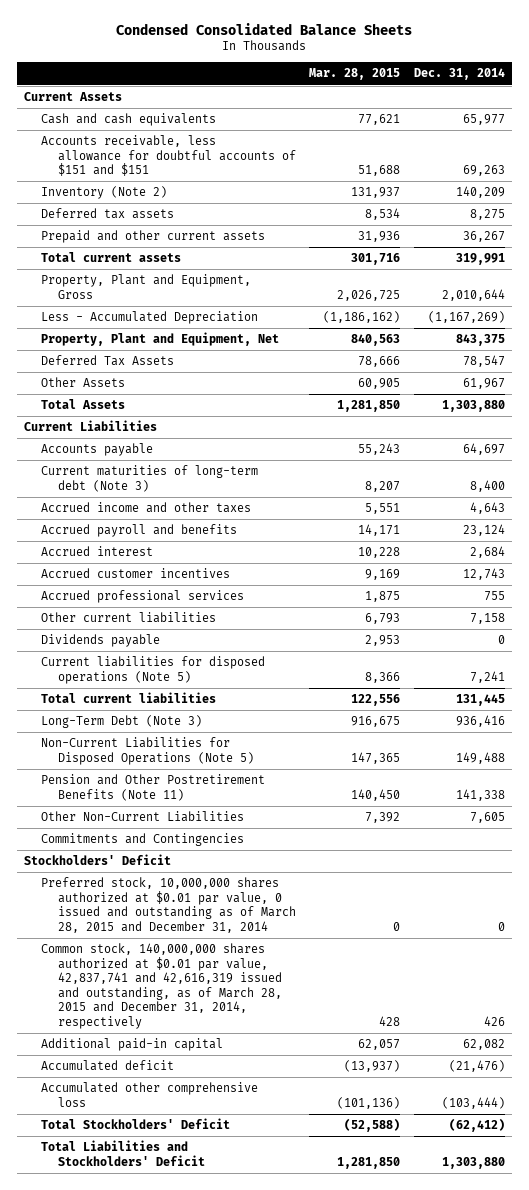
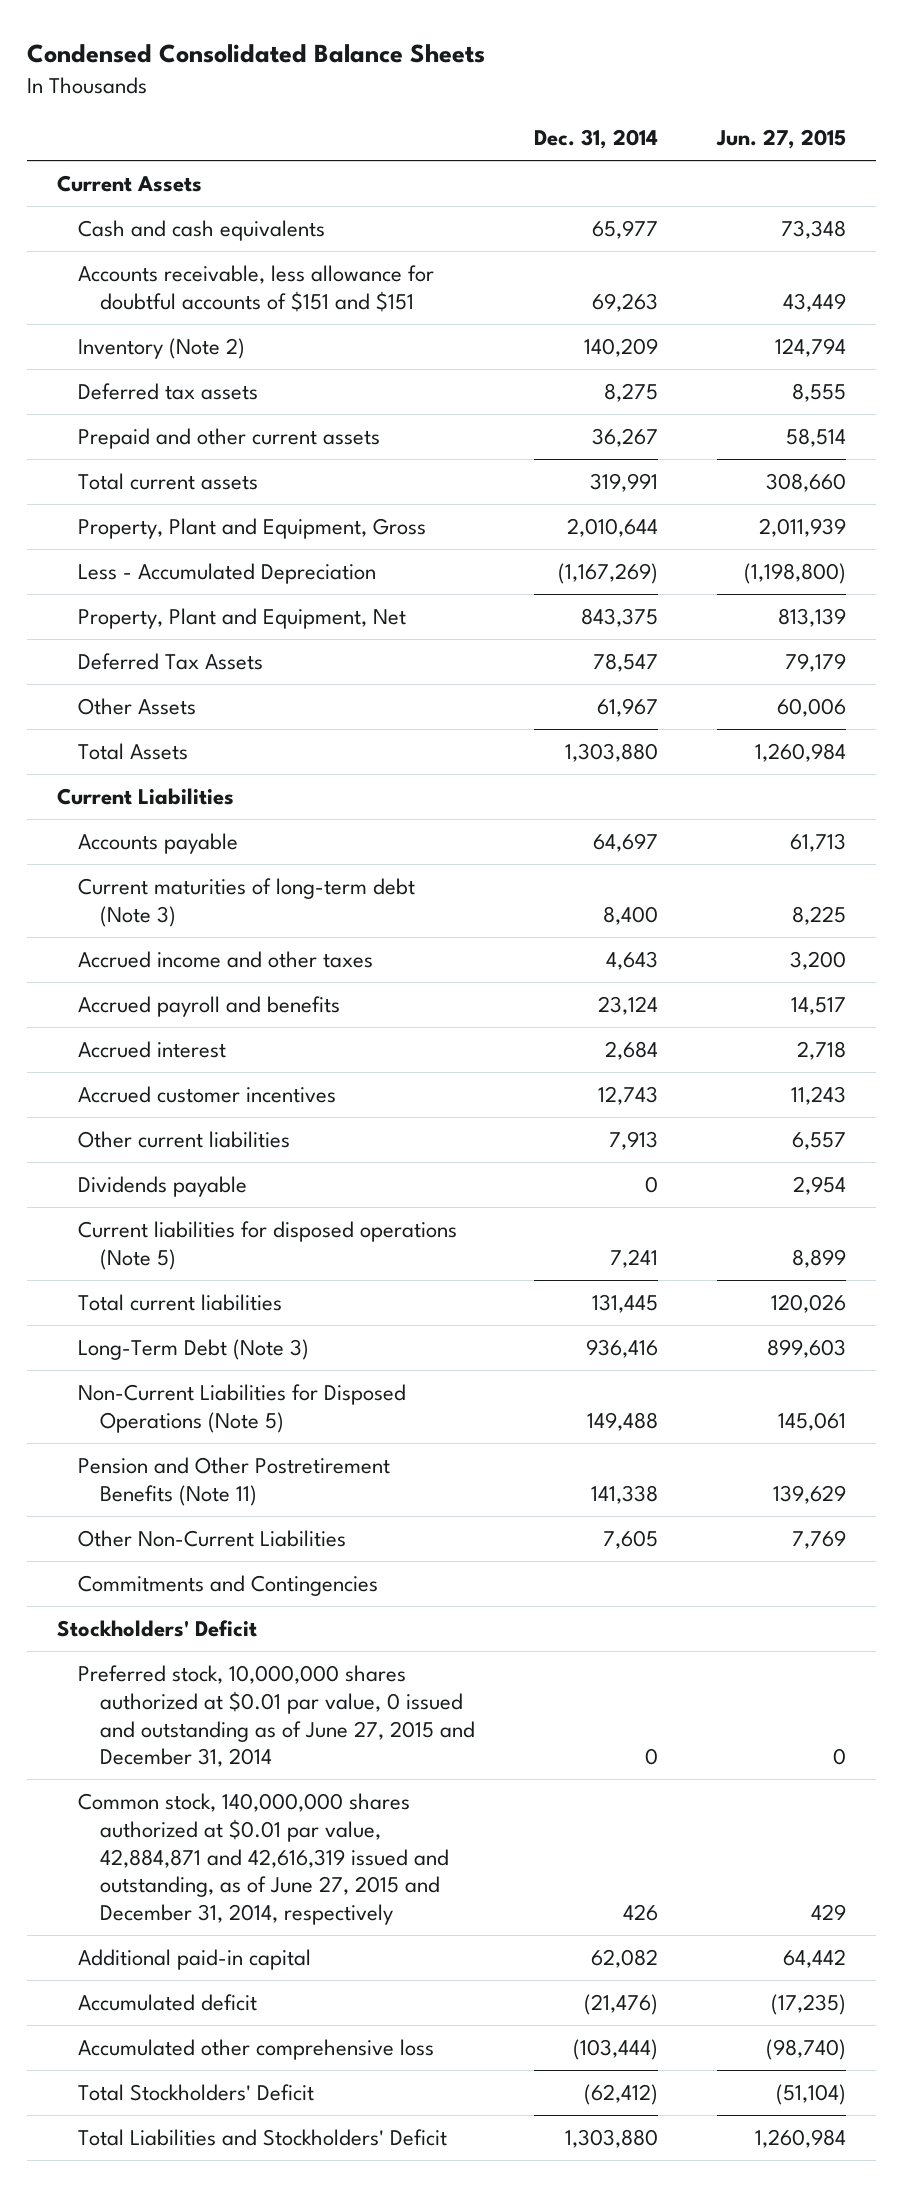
- | Mar. 28, 2015 | Dec. 31, 2014
+ | Dec. 31, 2014 | Jun. 27, 2015
- Accrued professional services | 1,875 | 755
- Other current liabilities | 6,793 | 7,158
+ Other current liabilities | 7,913 | 6,557
- Preferred stock, 10,000,000 shares authorized at $0.01 par value, 0 issued and outstanding as of March 28, 2015 and December 31, 2014 | 0 | 0
- Common stock, 140,000,000 shares authorized at $0.01 par value, 42,837,741 and 42,616,319 issued and outstanding, as of March 28, 2015 and December 31, 2014, respectively | 428 | 426
+ Preferred stock, 10,000,000 shares authorized at $0.01 par value, 0 issued and outstanding as of June 27, 2015 and December 31, 2014 | 0 | 0
+ Common stock, 140,000,000 shares authorized at $0.01 par value, 42,884,871 and 42,616,319 issued and outstanding, as of June 27, 2015 and December 31, 2014, respectively | 426 | 429

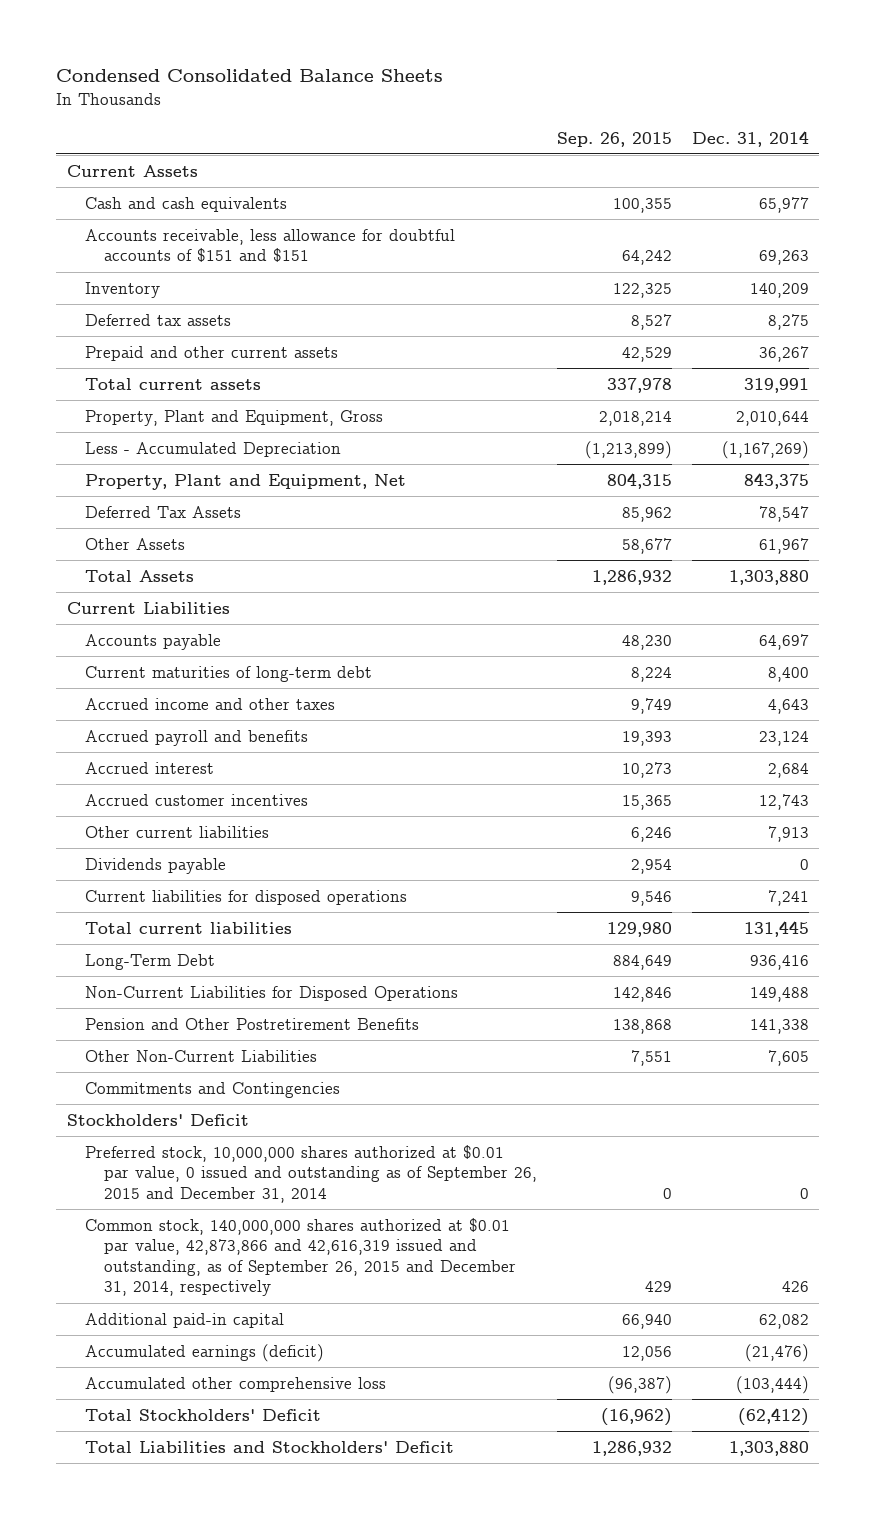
- | Dec. 31, 2014 | Jun. 27, 2015
+ | Sep. 26, 2015 | Dec. 31, 2014
- Inventory (Note 2) | 140,209 | 124,794
+ Inventory | 122,325 | 140,209
- Current maturities of long-term debt (Note 3) | 8,400 | 8,225
+ Current maturities of long-term debt | 8,224 | 8,400
- Current liabilities for disposed operations (Note 5) | 7,241 | 8,899
+ Current liabilities for disposed operations | 9,546 | 7,241
- Long-Term Debt (Note 3) | 936,416 | 899,603
- Non-Current Liabilities for Disposed Operations (Note 5) | 149,488 | 145,061
- Pension and Other Postretirement Benefits (Note 11) | 141,338 | 139,629
+ Long-Term Debt | 884,649 | 936,416
+ Non-Current Liabilities for Disposed Operations | 142,846 | 149,488
+ Pension and Other Postretirement Benefits | 138,868 | 141,338
- Preferred stock, 10,000,000 shares authorized at $0.01 par value, 0 issued and outstanding as of June 27, 2015 and December 31, 2014 | 0 | 0
- Common stock, 140,000,000 shares authorized at $0.01 par value, 42,884,871 and 42,616,319 issued and outstanding, as of June 27, 2015 and December 31, 2014, respectively | 426 | 429
+ Preferred stock, 10,000,000 shares authorized at $0.01 par value, 0 issued and outstanding as of September 26, 2015 and December 31, 2014 | 0 | 0
+ Common stock, 140,000,000 shares authorized at $0.01 par value, 42,873,866 and 42,616,319 issued and outstanding, as of September 26, 2015 and December 31, 2014, respectively | 429 | 426
- Accumulated deficit | (21,476) | (17,235)
+ Accumulated earnings (deficit) | 12,056 | (21,476)

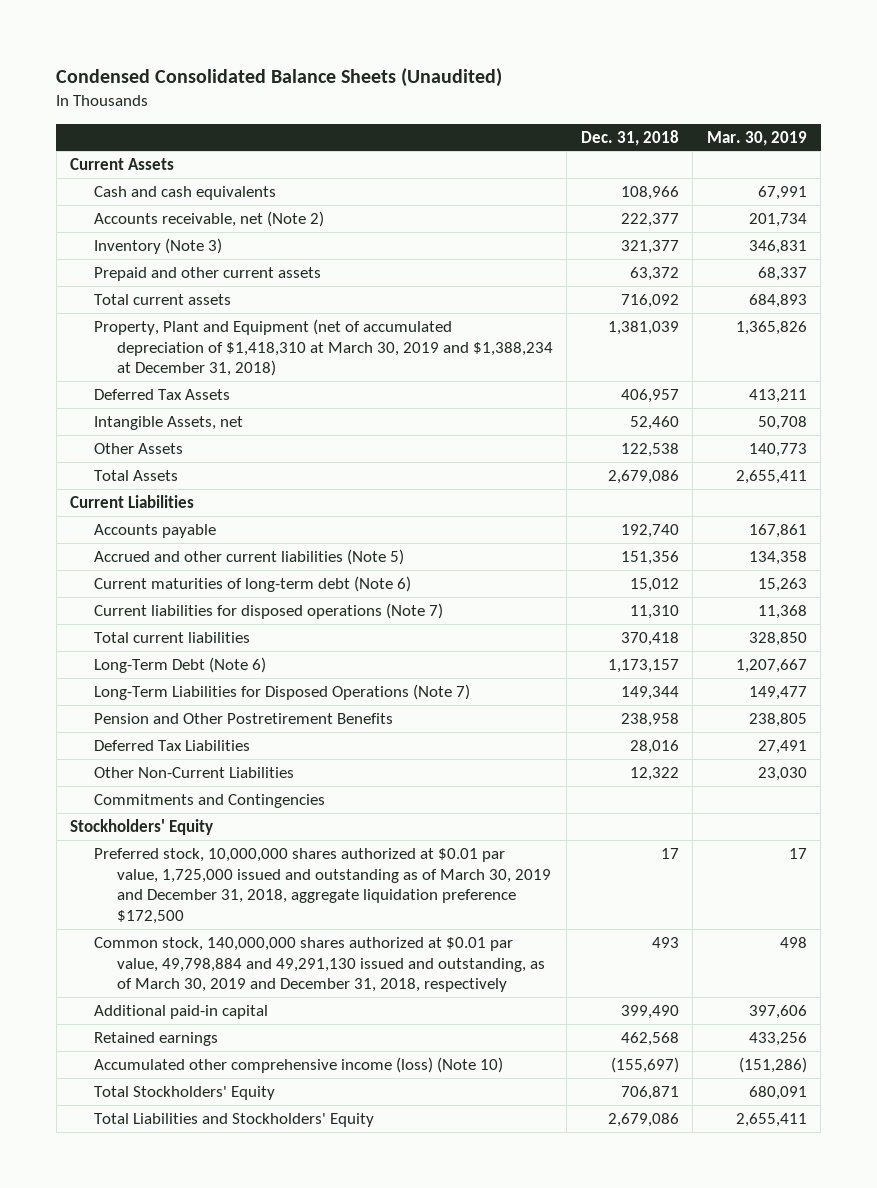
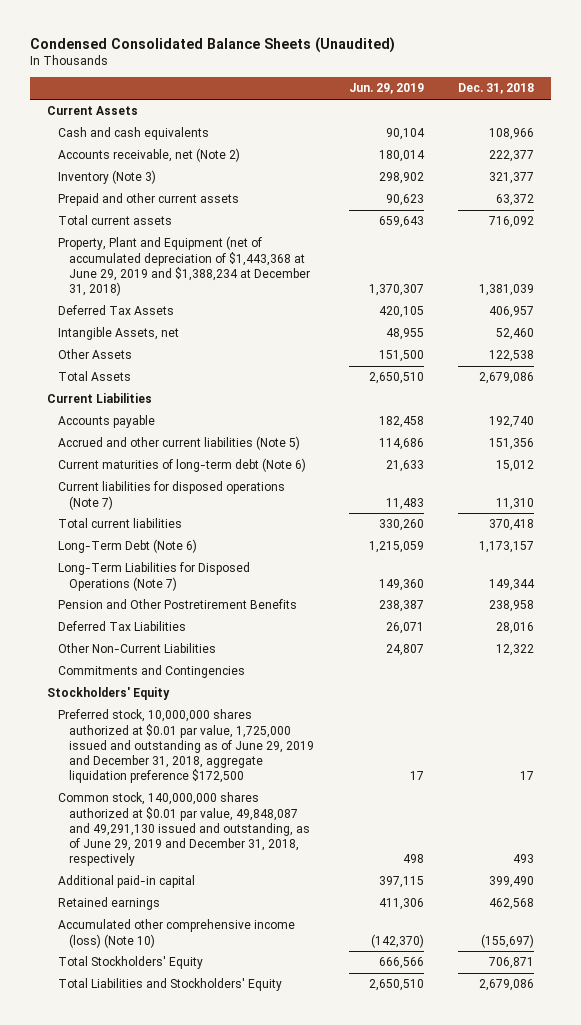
- | Dec. 31, 2018 | Mar. 30, 2019
+ | Jun. 29, 2019 | Dec. 31, 2018
- Property, Plant and Equipment (net of accumulated depreciation of $1,418,310 at March 30, 2019 and $1,388,234 at December 31, 2018) | 1,381,039 | 1,365,826
+ Property, Plant and Equipment (net of accumulated depreciation of $1,443,368 at June 29, 2019 and $1,388,234 at December 31, 2018) | 1,370,307 | 1,381,039
- Preferred stock, 10,000,000 shares authorized at $0.01 par value, 1,725,000 issued and outstanding as of March 30, 2019 and December 31, 2018, aggregate liquidation preference $172,500 | 17 | 17
- Common stock, 140,000,000 shares authorized at $0.01 par value, 49,798,884 and 49,291,130 issued and outstanding, as of March 30, 2019 and December 31, 2018, respectively | 493 | 498
+ Preferred stock, 10,000,000 shares authorized at $0.01 par value, 1,725,000 issued and outstanding as of June 29, 2019 and December 31, 2018, aggregate liquidation preference $172,500 | 17 | 17
+ Common stock, 140,000,000 shares authorized at $0.01 par value, 49,848,087 and 49,291,130 issued and outstanding, as of June 29, 2019 and December 31, 2018, respectively | 498 | 493

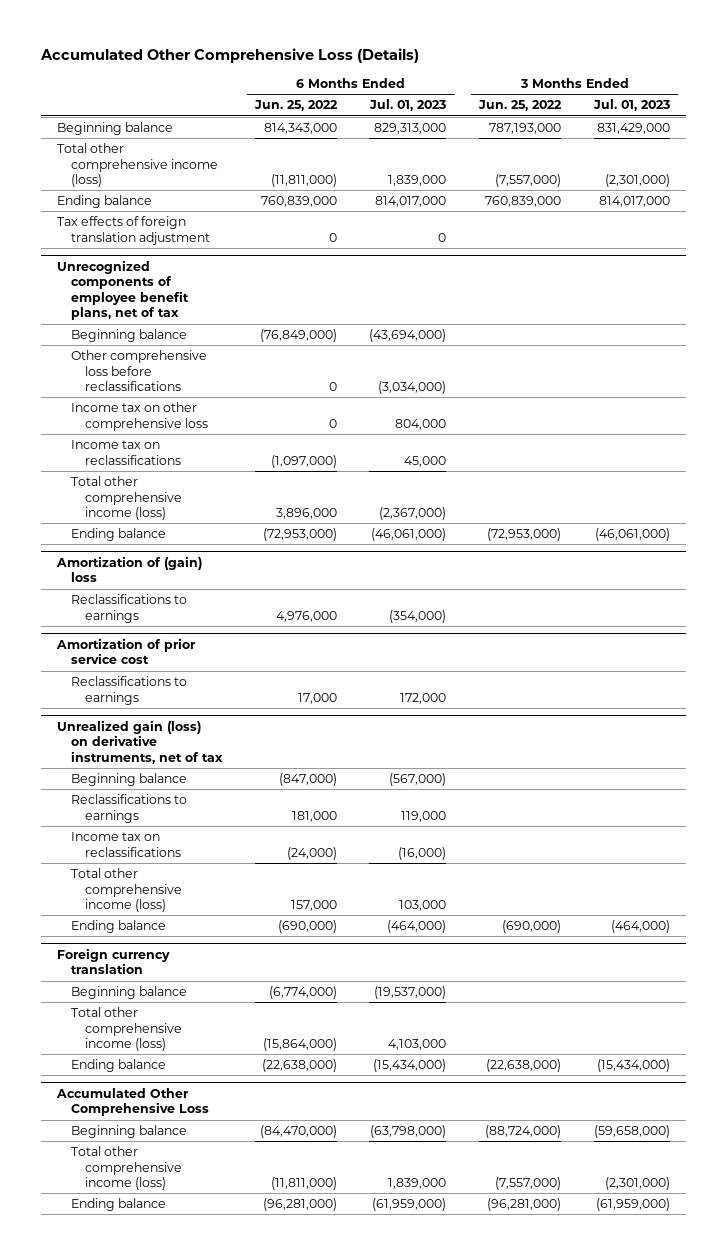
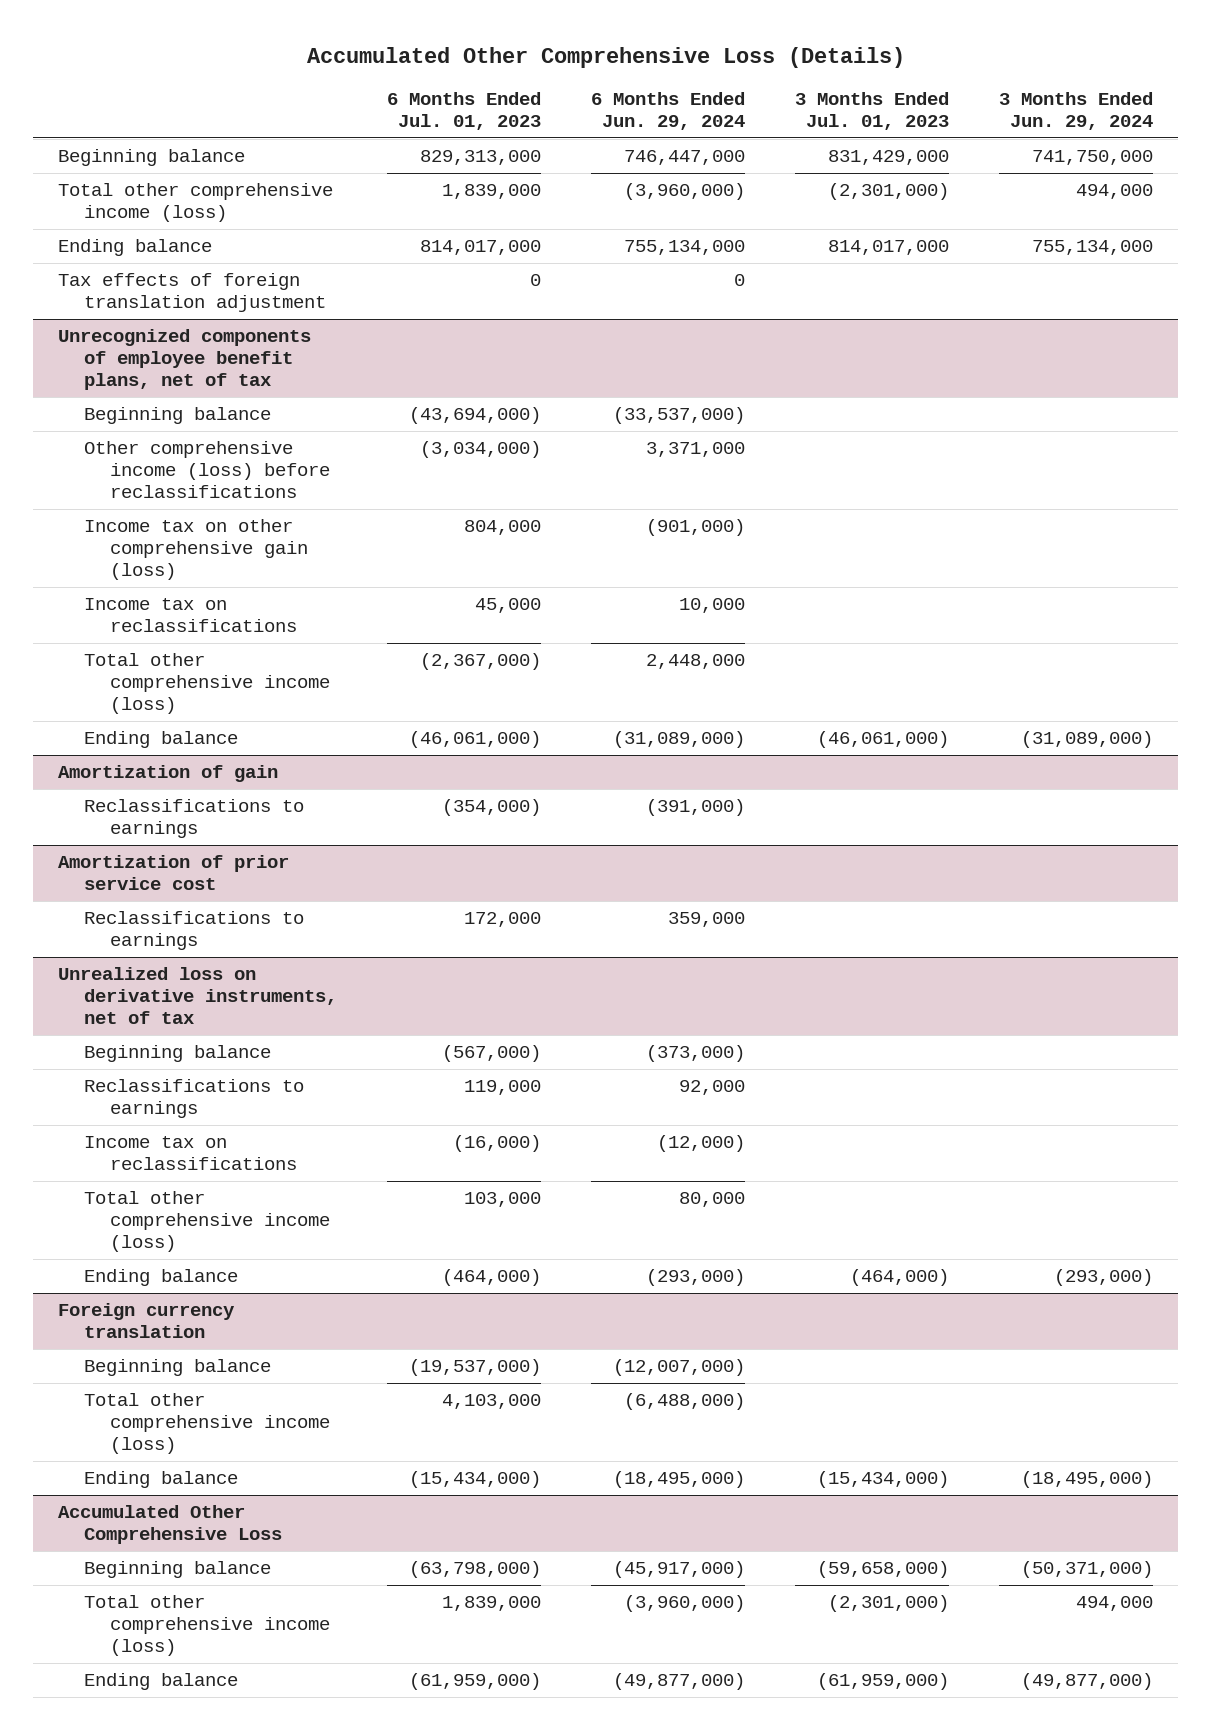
- | 6 Months Ended Jun. 25, 2022 | 6 Months Ended Jul. 01, 2023 | 3 Months Ended Jun. 25, 2022 | 3 Months Ended Jul. 01, 2023
+ | 6 Months Ended Jul. 01, 2023 | 6 Months Ended Jun. 29, 2024 | 3 Months Ended Jul. 01, 2023 | 3 Months Ended Jun. 29, 2024
@ Unrecognized components of employee benefit plans, net of tax
- Other comprehensive loss before reclassifications | 0 | (3,034,000) | |
- Income tax on other comprehensive loss | 0 | 804,000 | |
+ Other comprehensive income (loss) before reclassifications | (3,034,000) | 3,371,000 | |
+ Income tax on other comprehensive gain (loss) | 804,000 | (901,000) | |
- Amortization of (gain) loss
+ Amortization of gain
- Unrealized gain (loss) on derivative instruments, net of tax
+ Unrealized loss on derivative instruments, net of tax

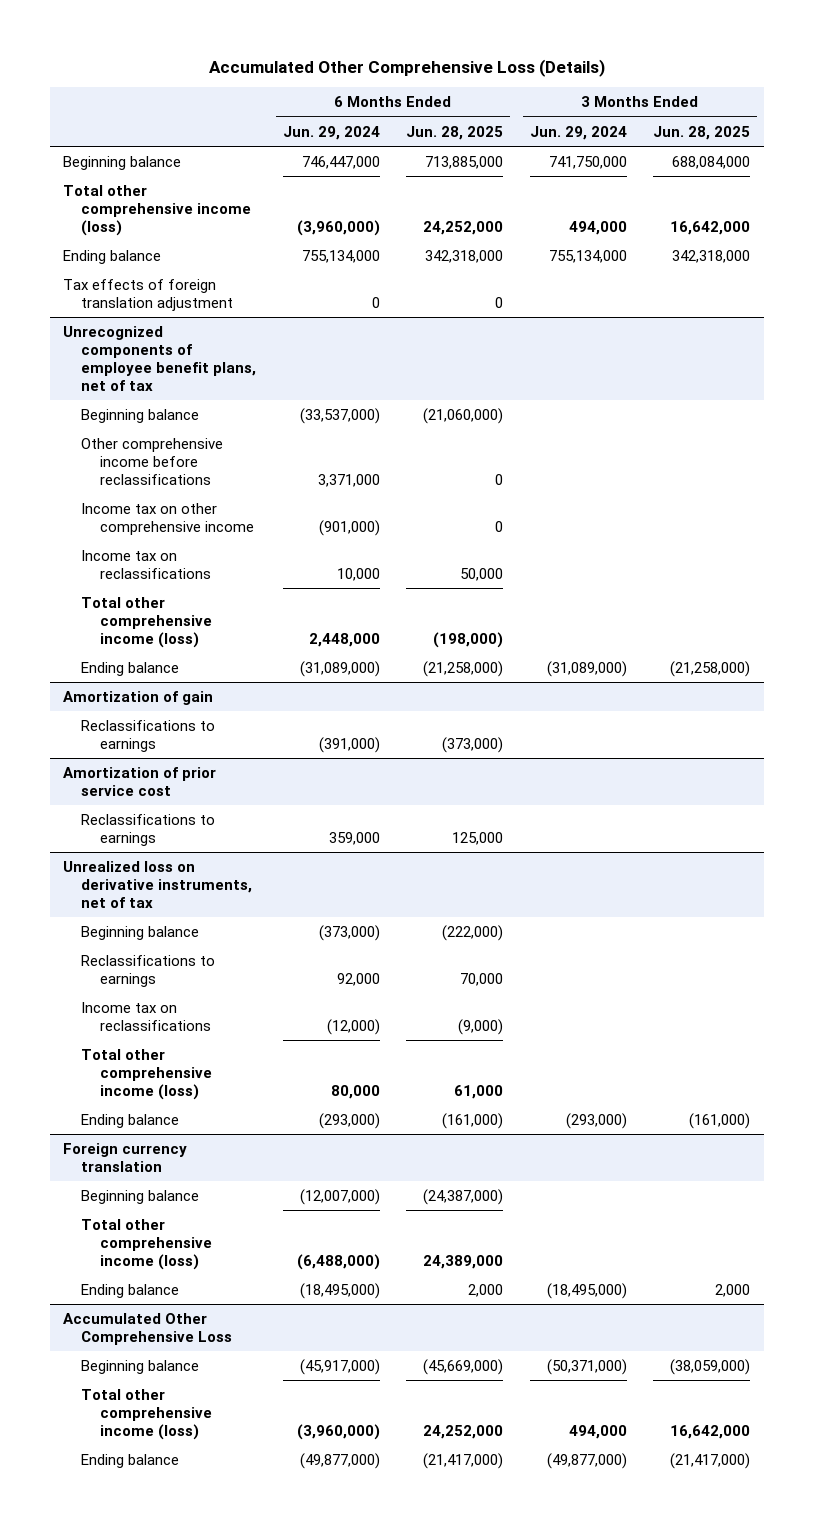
- | 6 Months Ended Jul. 01, 2023 | 6 Months Ended Jun. 29, 2024 | 3 Months Ended Jul. 01, 2023 | 3 Months Ended Jun. 29, 2024
+ | 6 Months Ended Jun. 29, 2024 | 6 Months Ended Jun. 28, 2025 | 3 Months Ended Jun. 29, 2024 | 3 Months Ended Jun. 28, 2025
@ Unrecognized components of employee benefit plans, net of tax
- Other comprehensive income (loss) before reclassifications | (3,034,000) | 3,371,000 | |
- Income tax on other comprehensive gain (loss) | 804,000 | (901,000) | |
+ Other comprehensive income before reclassifications | 3,371,000 | 0 | |
+ Income tax on other comprehensive income | (901,000) | 0 | |

